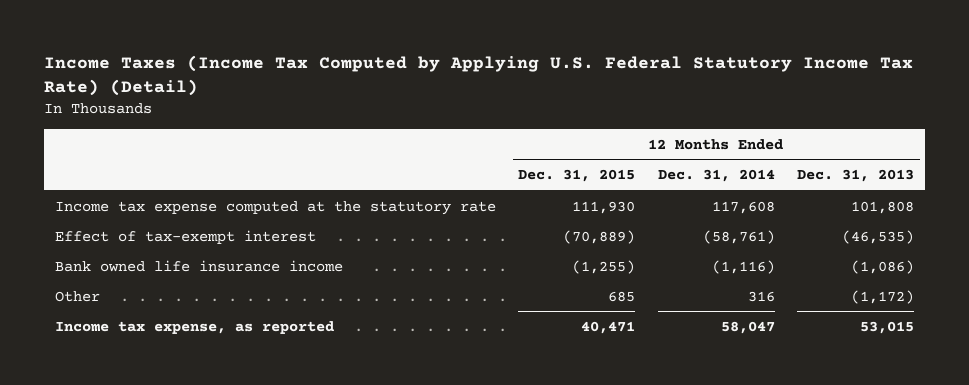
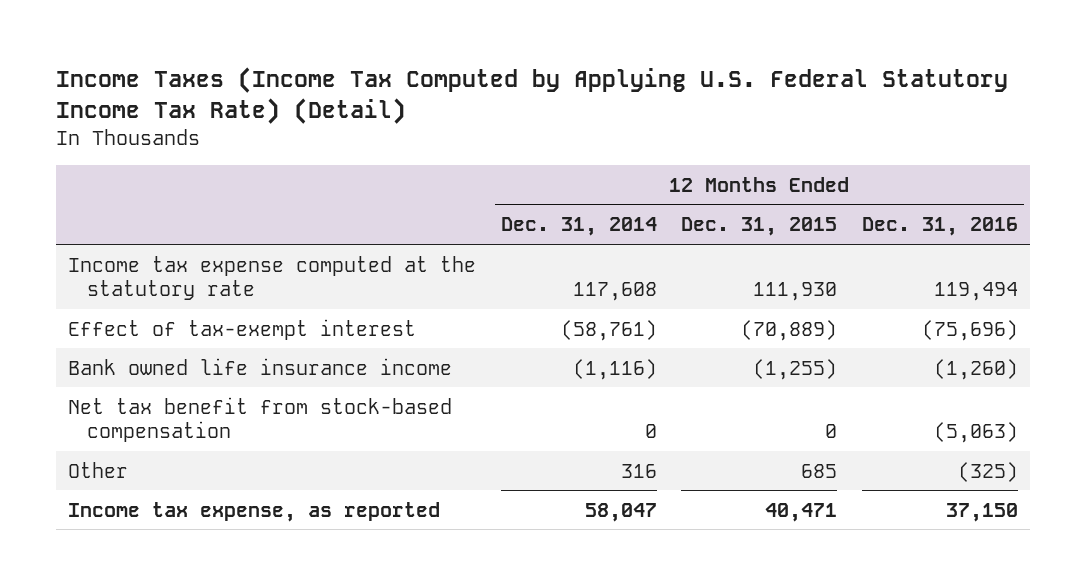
- | 12 Months Ended Dec. 31, 2015 | 12 Months Ended Dec. 31, 2014 | 12 Months Ended Dec. 31, 2013
+ | 12 Months Ended Dec. 31, 2014 | 12 Months Ended Dec. 31, 2015 | 12 Months Ended Dec. 31, 2016
+ Net tax benefit from stock-based compensation | 0 | 0 | (5,063)

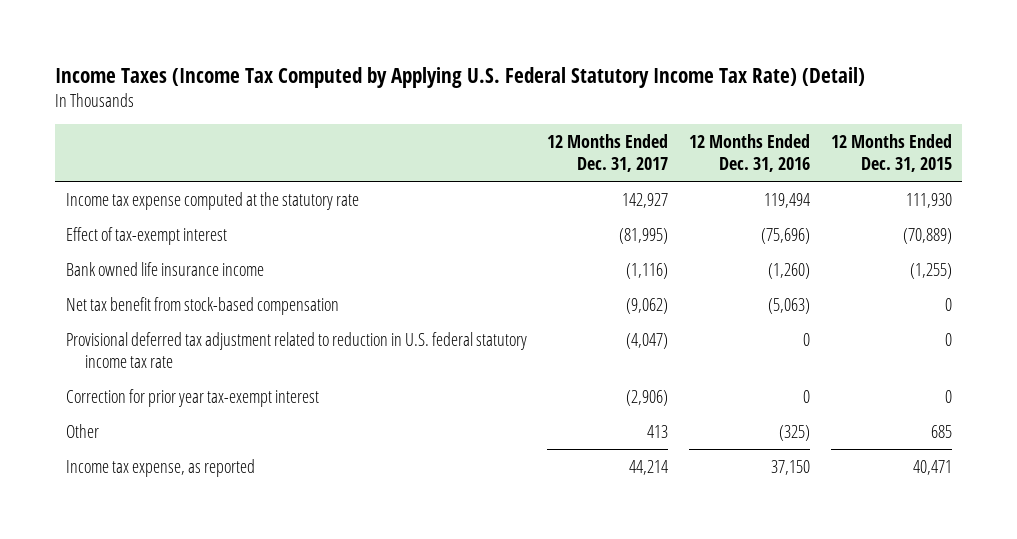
- | 12 Months Ended Dec. 31, 2014 | 12 Months Ended Dec. 31, 2015 | 12 Months Ended Dec. 31, 2016
+ | 12 Months Ended Dec. 31, 2017 | 12 Months Ended Dec. 31, 2016 | 12 Months Ended Dec. 31, 2015
+ Provisional deferred tax adjustment related to reduction in U.S. federal statutory income tax rate | (4,047) | 0 | 0
+ Correction for prior year tax-exempt interest | (2,906) | 0 | 0

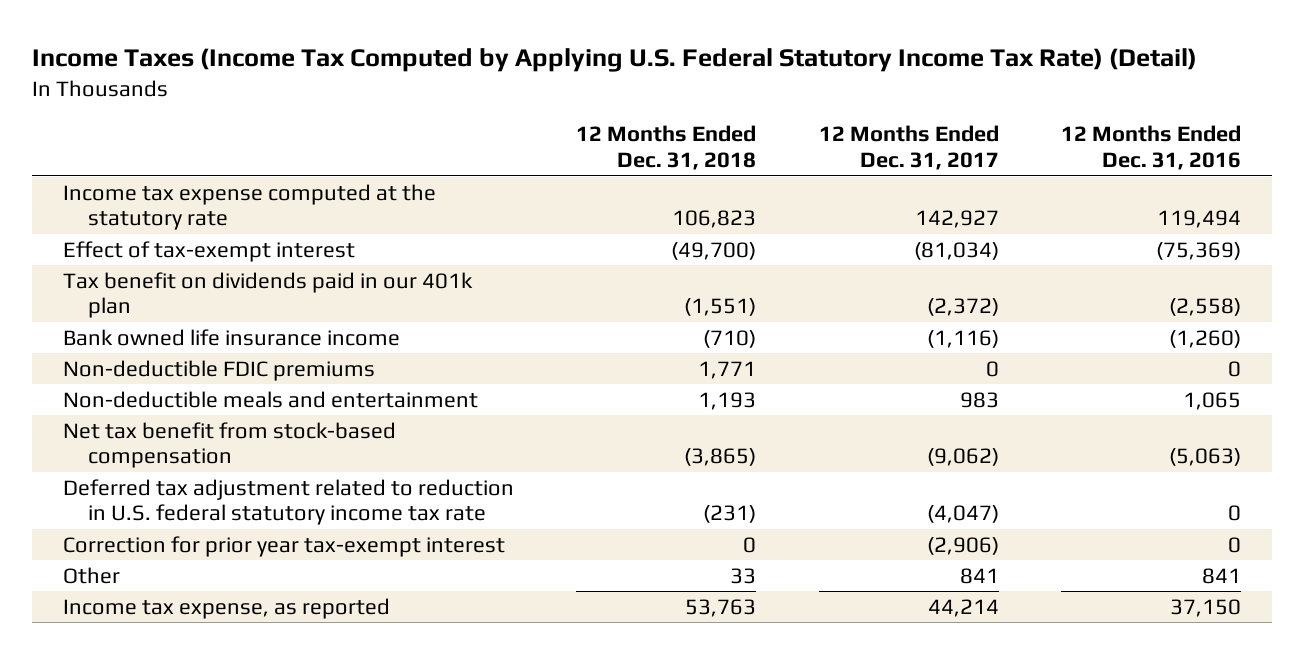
- | 12 Months Ended Dec. 31, 2017 | 12 Months Ended Dec. 31, 2016 | 12 Months Ended Dec. 31, 2015
+ | 12 Months Ended Dec. 31, 2018 | 12 Months Ended Dec. 31, 2017 | 12 Months Ended Dec. 31, 2016
- Effect of tax-exempt interest | (81,995) | (75,696) | (70,889)
+ Effect of tax-exempt interest | (49,700) | (81,034) | (75,369)
+ Tax benefit on dividends paid in our 401k plan | (1,551) | (2,372) | (2,558)
+ Non-deductible FDIC premiums | 1,771 | 0 | 0
+ Non-deductible meals and entertainment | 1,193 | 983 | 1,065
- Provisional deferred tax adjustment related to reduction in U.S. federal statutory income tax rate | (4,047) | 0 | 0
+ Deferred tax adjustment related to reduction in U.S. federal statutory income tax rate | (231) | (4,047) | 0
- Other | 413 | (325) | 685
+ Other | 33 | 841 | 841

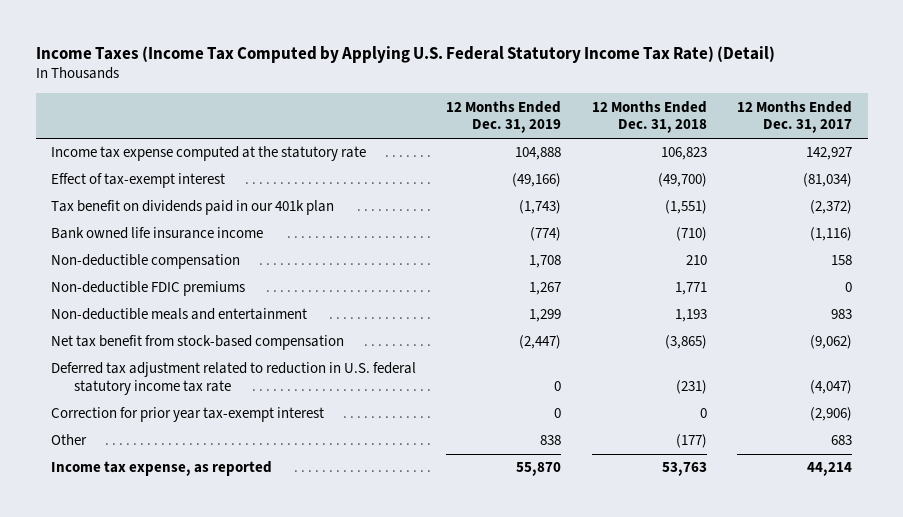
- | 12 Months Ended Dec. 31, 2018 | 12 Months Ended Dec. 31, 2017 | 12 Months Ended Dec. 31, 2016
+ | 12 Months Ended Dec. 31, 2019 | 12 Months Ended Dec. 31, 2018 | 12 Months Ended Dec. 31, 2017
+ Non-deductible compensation | 1,708 | 210 | 158
- Other | 33 | 841 | 841
+ Other | 838 | (177) | 683

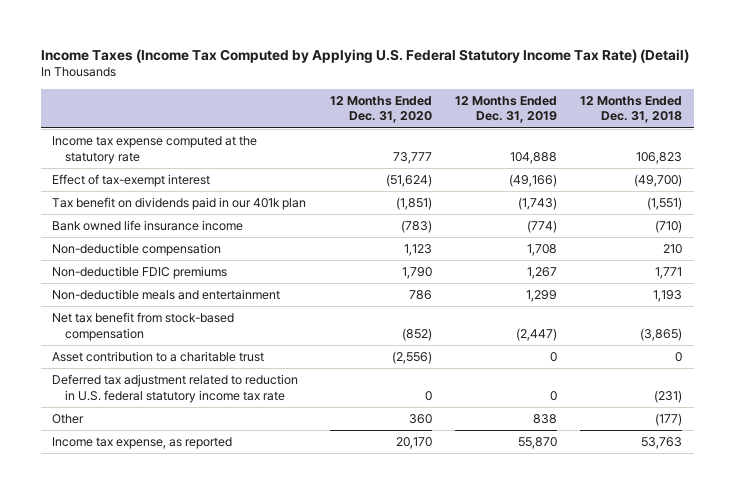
- | 12 Months Ended Dec. 31, 2019 | 12 Months Ended Dec. 31, 2018 | 12 Months Ended Dec. 31, 2017
+ | 12 Months Ended Dec. 31, 2020 | 12 Months Ended Dec. 31, 2019 | 12 Months Ended Dec. 31, 2018
+ Asset contribution to a charitable trust | (2,556) | 0 | 0
- Correction for prior year tax-exempt interest | 0 | 0 | (2,906)

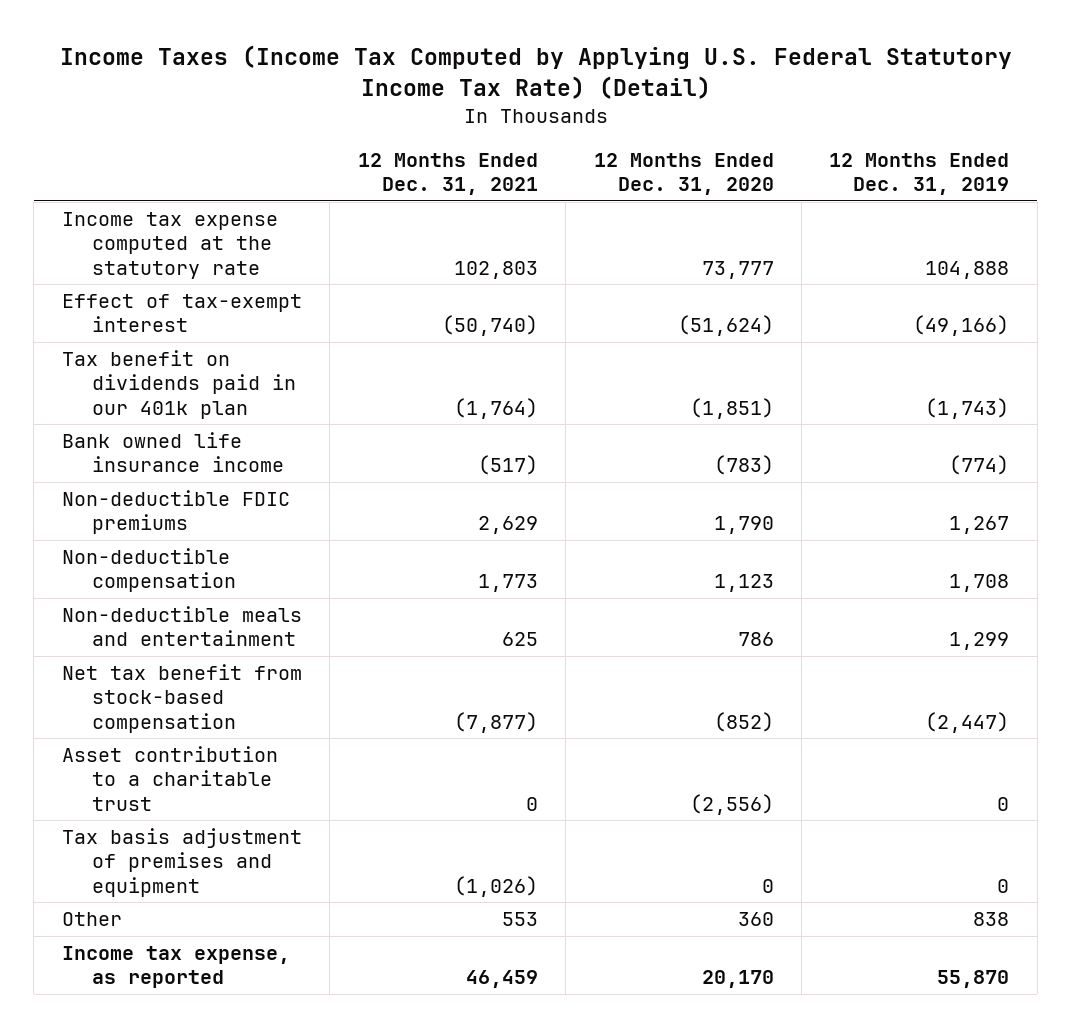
- | 12 Months Ended Dec. 31, 2020 | 12 Months Ended Dec. 31, 2019 | 12 Months Ended Dec. 31, 2018
+ | 12 Months Ended Dec. 31, 2021 | 12 Months Ended Dec. 31, 2020 | 12 Months Ended Dec. 31, 2019
moved down: Non-deductible compensation | 1,773 | 1,123 | 1,708
- Deferred tax adjustment related to reduction in U.S. federal statutory income tax rate | 0 | 0 | (231)
+ Tax basis adjustment of premises and equipment | (1,026) | 0 | 0

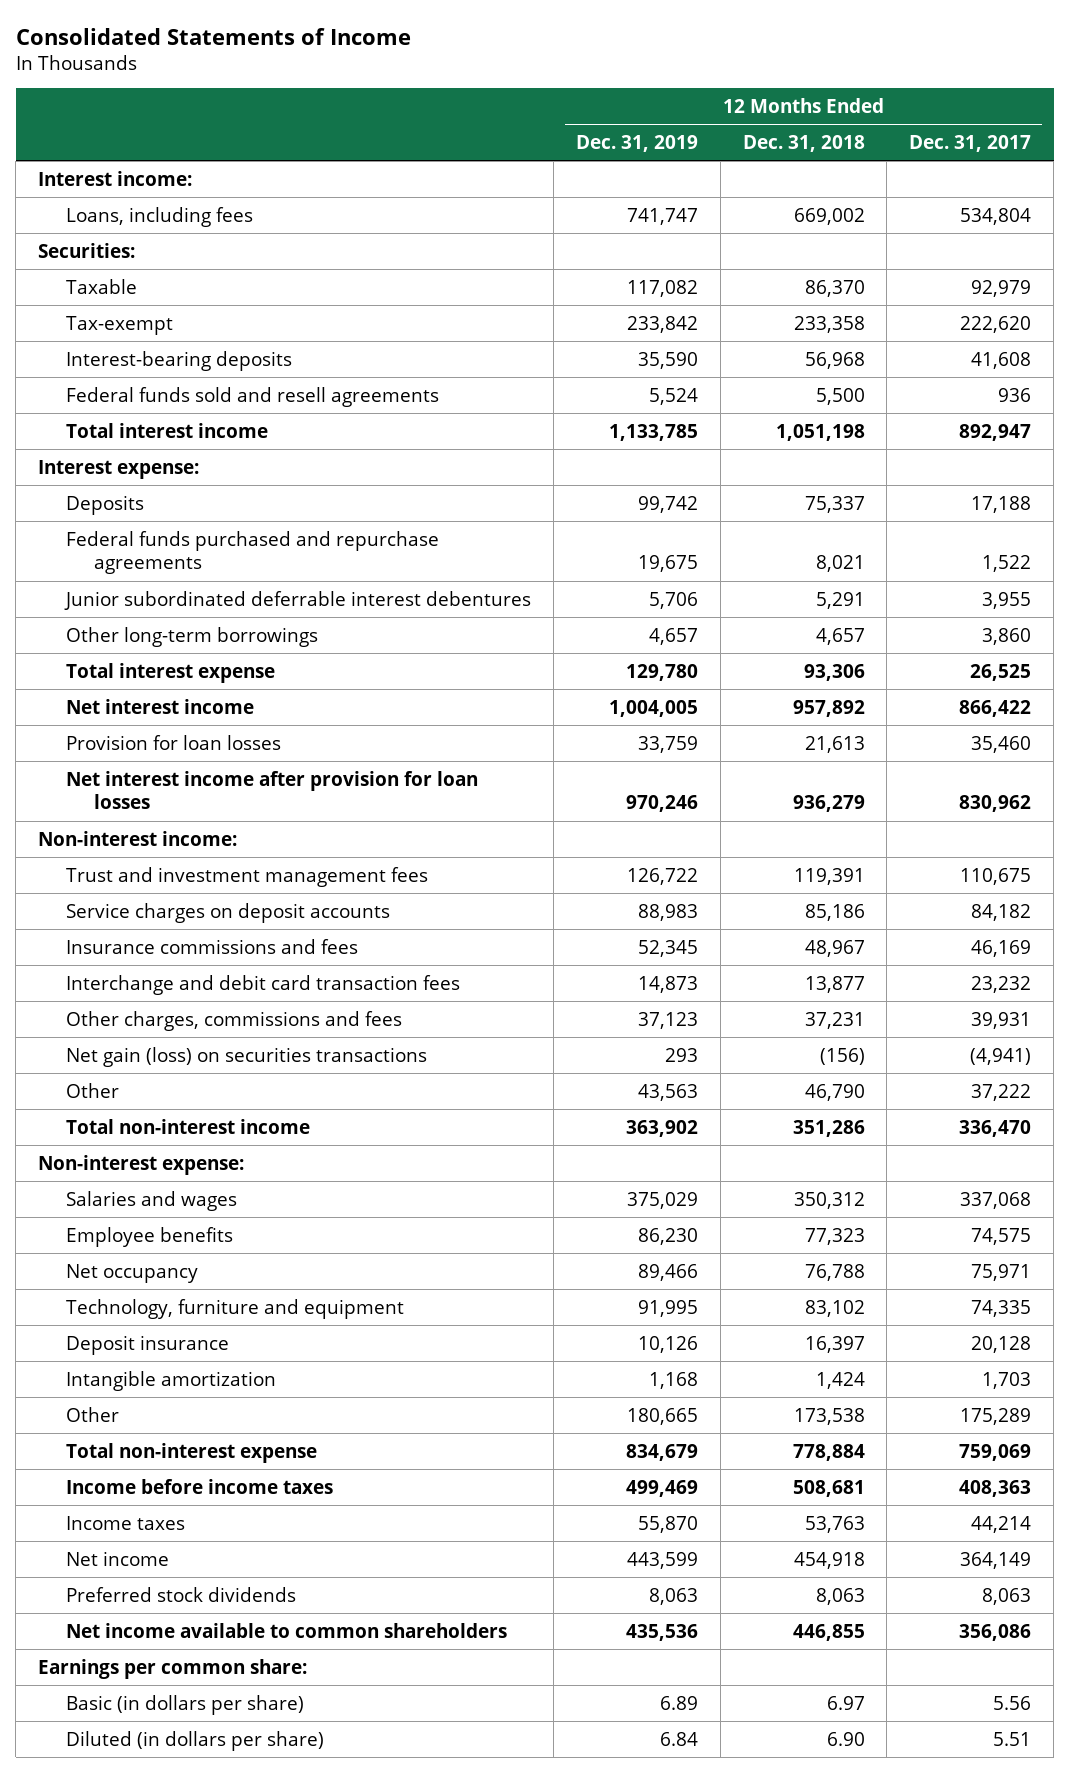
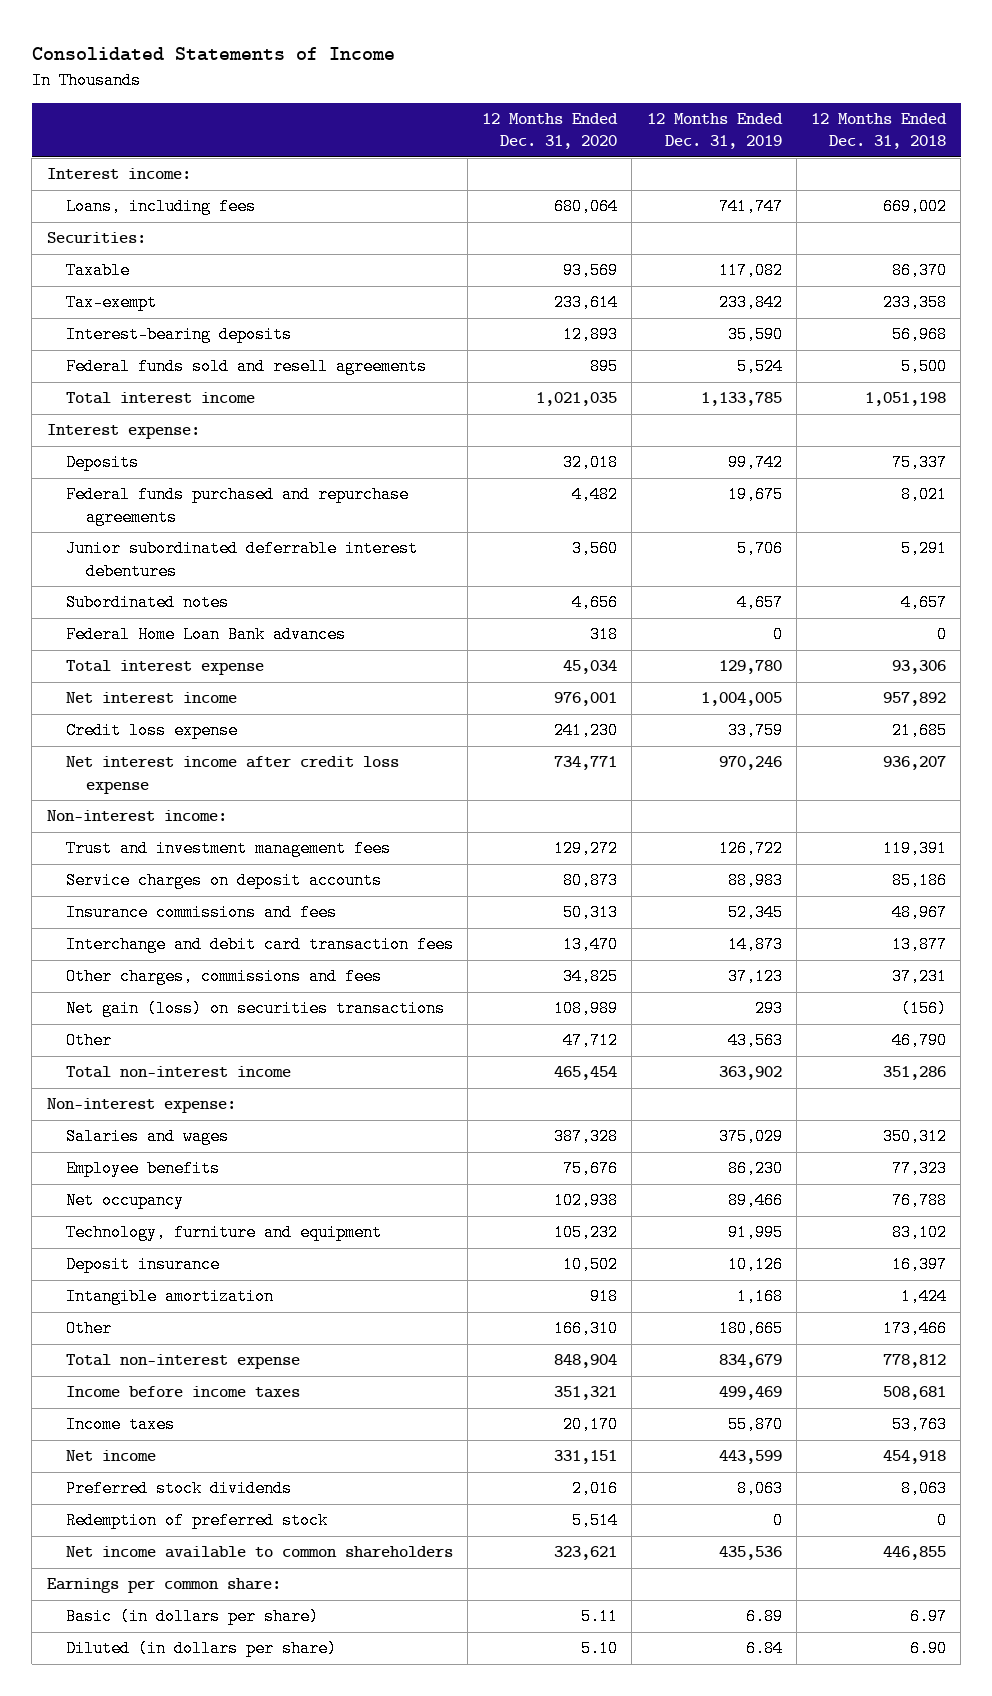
- | 12 Months Ended Dec. 31, 2019 | 12 Months Ended Dec. 31, 2018 | 12 Months Ended Dec. 31, 2017
+ | 12 Months Ended Dec. 31, 2020 | 12 Months Ended Dec. 31, 2019 | 12 Months Ended Dec. 31, 2018
- Other long-term borrowings | 4,657 | 4,657 | 3,860
+ Subordinated notes | 4,656 | 4,657 | 4,657
+ Federal Home Loan Bank advances | 318 | 0 | 0
- Provision for loan losses | 33,759 | 21,613 | 35,460
- Net interest income after provision for loan losses | 970,246 | 936,279 | 830,962
+ Credit loss expense | 241,230 | 33,759 | 21,685
+ Net interest income after credit loss expense | 734,771 | 970,246 | 936,207
- Other | 180,665 | 173,538 | 175,289
- Total non-interest expense | 834,679 | 778,884 | 759,069
+ Other | 166,310 | 180,665 | 173,466
+ Total non-interest expense | 848,904 | 834,679 | 778,812
+ Redemption of preferred stock | 5,514 | 0 | 0

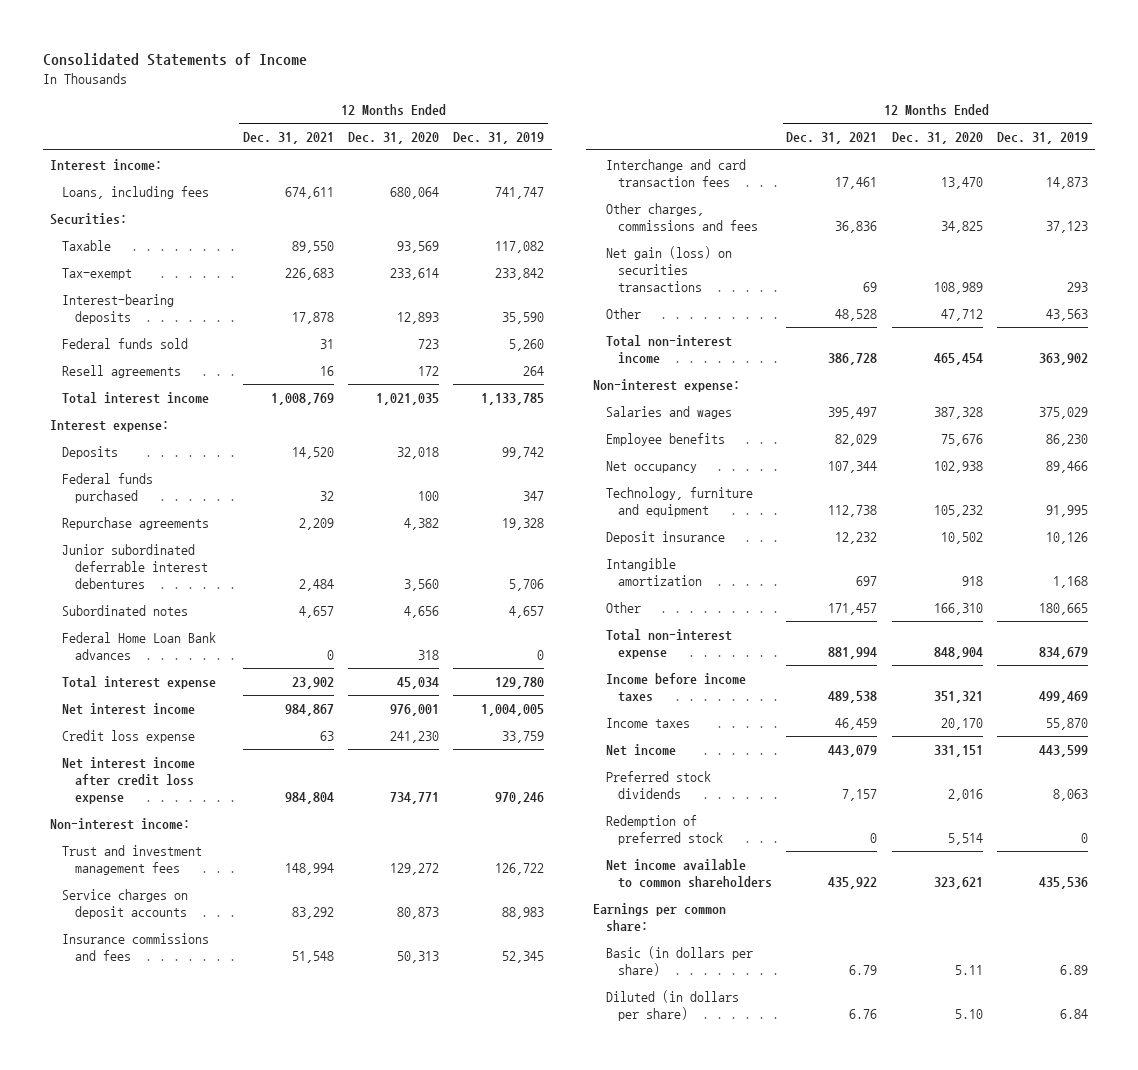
- | 12 Months Ended Dec. 31, 2020 | 12 Months Ended Dec. 31, 2019 | 12 Months Ended Dec. 31, 2018
+ | 12 Months Ended Dec. 31, 2021 | 12 Months Ended Dec. 31, 2020 | 12 Months Ended Dec. 31, 2019
- Federal funds sold and resell agreements | 895 | 5,524 | 5,500
+ Federal funds sold | 31 | 723 | 5,260
+ Resell agreements | 16 | 172 | 264
- Federal funds purchased and repurchase agreements | 4,482 | 19,675 | 8,021
+ Federal funds purchased | 32 | 100 | 347
+ Repurchase agreements | 2,209 | 4,382 | 19,328
- Interchange and debit card transaction fees | 13,470 | 14,873 | 13,877
+ Interchange and card transaction fees | 17,461 | 13,470 | 14,873

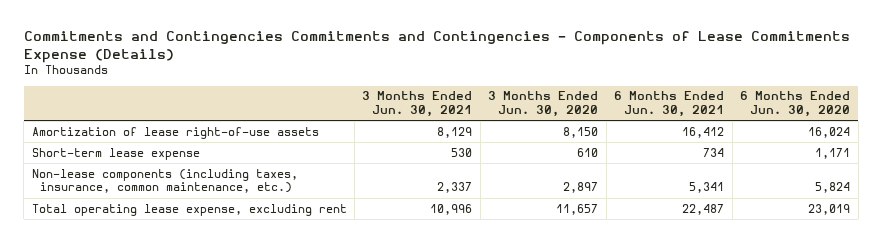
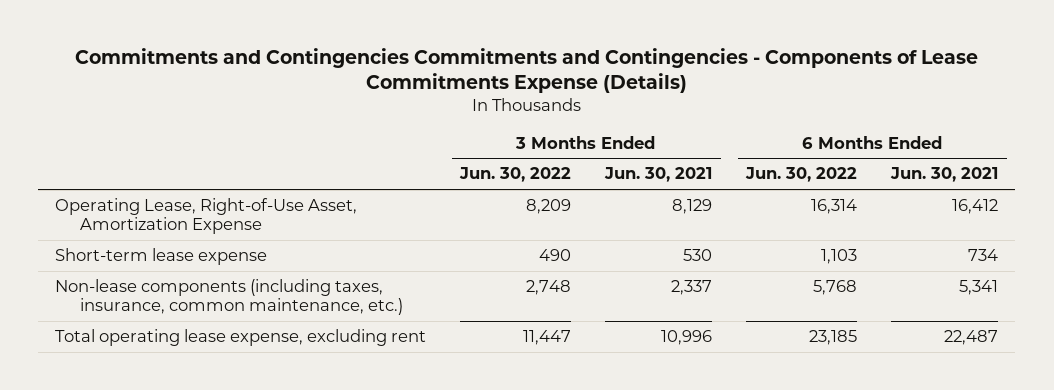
- | 3 Months Ended Jun. 30, 2021 | 3 Months Ended Jun. 30, 2020 | 6 Months Ended Jun. 30, 2021 | 6 Months Ended Jun. 30, 2020
+ | 3 Months Ended Jun. 30, 2022 | 3 Months Ended Jun. 30, 2021 | 6 Months Ended Jun. 30, 2022 | 6 Months Ended Jun. 30, 2021
- Amortization of lease right-of-use assets | 8,129 | 8,150 | 16,412 | 16,024
+ Operating Lease, Right-of-Use Asset, Amortization Expense | 8,209 | 8,129 | 16,314 | 16,412

